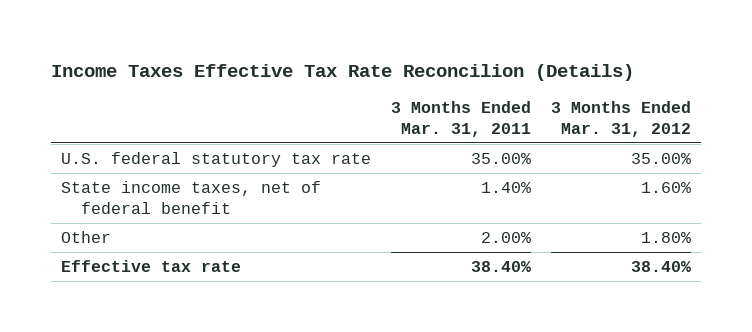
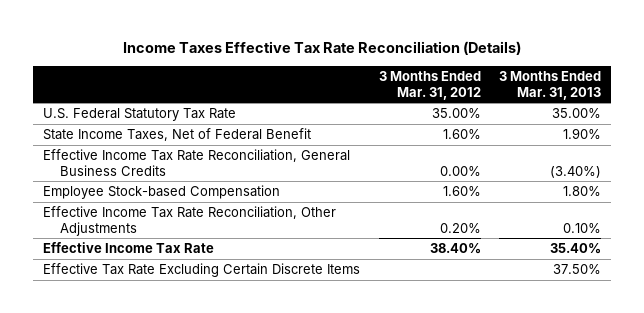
- Income Taxes Effective Tax Rate Reconcilion (Details)
+ Income Taxes Effective Tax Rate Reconciliation (Details)
- | 3 Months Ended Mar. 31, 2011 | 3 Months Ended Mar. 31, 2012
+ | 3 Months Ended Mar. 31, 2012 | 3 Months Ended Mar. 31, 2013
- U.S. federal statutory tax rate | 35.00% | 35.00%
- State income taxes, net of federal benefit | 1.40% | 1.60%
- Other | 2.00% | 1.80%
- Effective tax rate | 38.40% | 38.40%
+ U.S. Federal Statutory Tax Rate | 35.00% | 35.00%
+ State Income Taxes, Net of Federal Benefit | 1.60% | 1.90%
+ Effective Income Tax Rate Reconciliation, General Business Credits | 0.00% | (3.40%)
+ Employee Stock-based Compensation | 1.60% | 1.80%
+ Effective Income Tax Rate Reconciliation, Other Adjustments | 0.20% | 0.10%
+ Effective Income Tax Rate | 38.40% | 35.40%
+ Effective Tax Rate Excluding Certain Discrete Items | | 37.50%

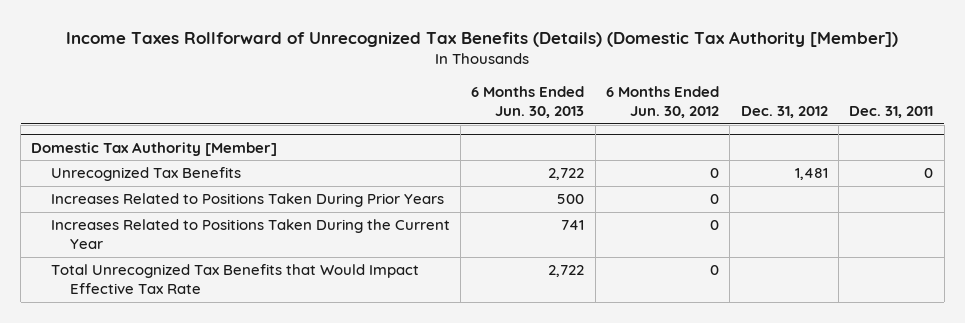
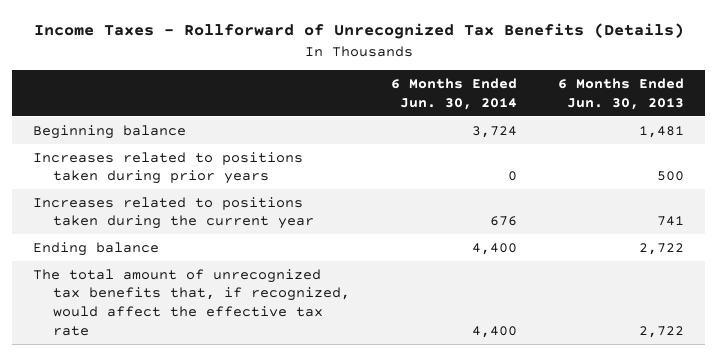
- Income Taxes Rollforward of Unrecognized Tax Benefits (Details) (Domestic Tax Authority [Member])
+ Income Taxes - Rollforward of Unrecognized Tax Benefits (Details)
- | 6 Months Ended Jun. 30, 2013 | 6 Months Ended Jun. 30, 2012 | Dec. 31, 2012 | Dec. 31, 2011
+ | 6 Months Ended Jun. 30, 2014 | 6 Months Ended Jun. 30, 2013
- Domestic Tax Authority [Member]
- Unrecognized Tax Benefits | 2,722 | 0 | 1,481 | 0
- Increases Related to Positions Taken During Prior Years | 500 | 0 | |
- Increases Related to Positions Taken During the Current Year | 741 | 0 | |
- Total Unrecognized Tax Benefits that Would Impact Effective Tax Rate | 2,722 | 0 | |
+ Beginning balance | 3,724 | 1,481
+ Increases related to positions taken during prior years | 0 | 500
+ Increases related to positions taken during the current year | 676 | 741
+ Ending balance | 4,400 | 2,722
+ The total amount of unrecognized tax benefits that, if recognized, would affect the effective tax rate | 4,400 | 2,722

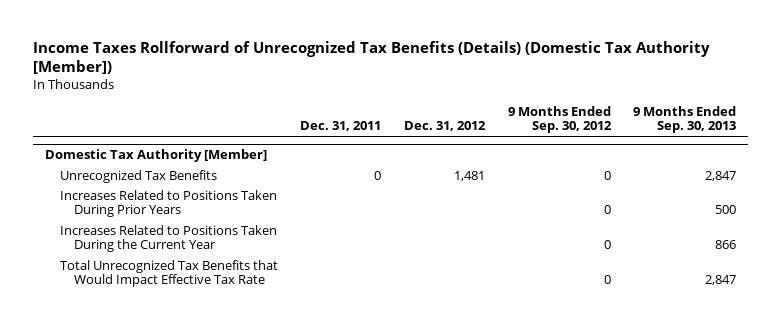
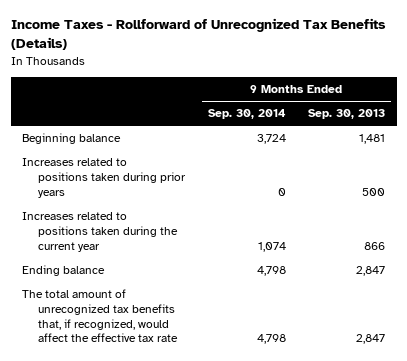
- Income Taxes Rollforward of Unrecognized Tax Benefits (Details) (Domestic Tax Authority [Member])
+ Income Taxes - Rollforward of Unrecognized Tax Benefits (Details)
- | Dec. 31, 2011 | Dec. 31, 2012 | 9 Months Ended Sep. 30, 2012 | 9 Months Ended Sep. 30, 2013
+ | 9 Months Ended Sep. 30, 2014 | 9 Months Ended Sep. 30, 2013
- Domestic Tax Authority [Member]
- Unrecognized Tax Benefits | 0 | 1,481 | 0 | 2,847
- Increases Related to Positions Taken During Prior Years | | | 0 | 500
- Increases Related to Positions Taken During the Current Year | | | 0 | 866
- Total Unrecognized Tax Benefits that Would Impact Effective Tax Rate | | | 0 | 2,847
+ Beginning balance | 3,724 | 1,481
+ Increases related to positions taken during prior years | 0 | 500
+ Increases related to positions taken during the current year | 1,074 | 866
+ Ending balance | 4,798 | 2,847
+ The total amount of unrecognized tax benefits that, if recognized, would affect the effective tax rate | 4,798 | 2,847

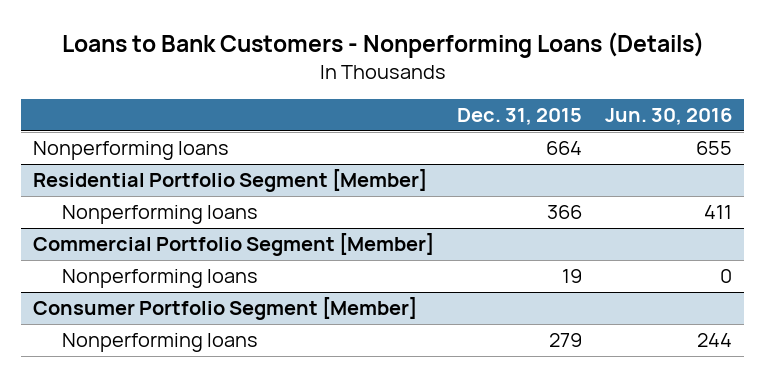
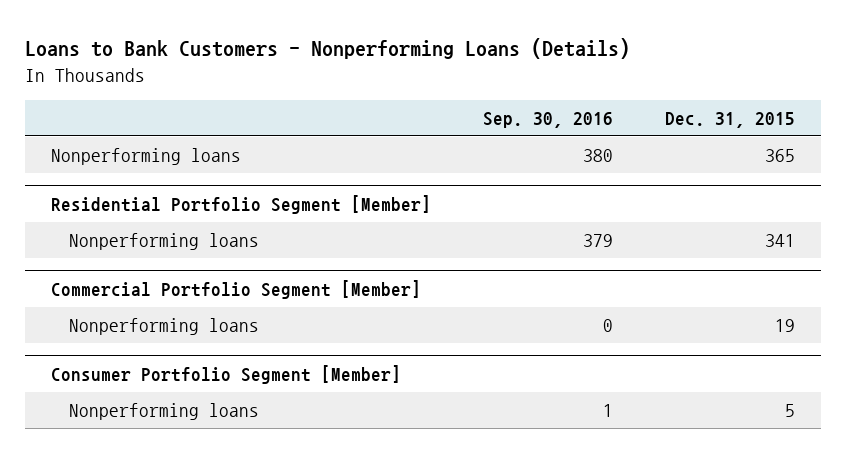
- | Dec. 31, 2015 | Jun. 30, 2016
+ | Sep. 30, 2016 | Dec. 31, 2015
- Nonperforming loans | 664 | 655
+ Nonperforming loans | 380 | 365
@ Residential Portfolio Segment [Member]
- Nonperforming loans | 366 | 411
+ Nonperforming loans | 379 | 341
@ Consumer Portfolio Segment [Member]
- Nonperforming loans | 279 | 244
+ Nonperforming loans | 1 | 5

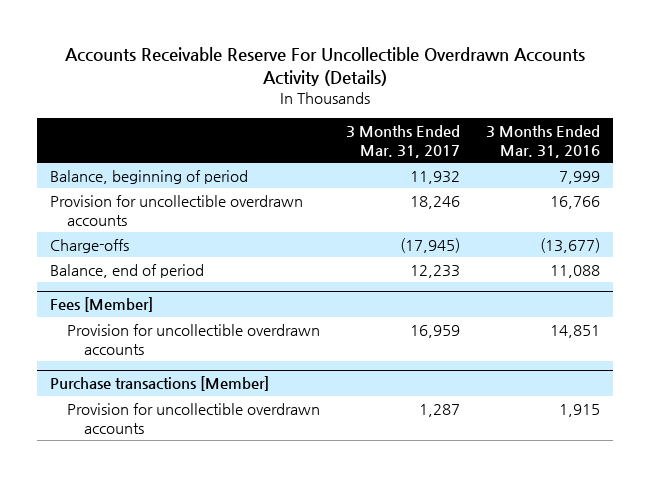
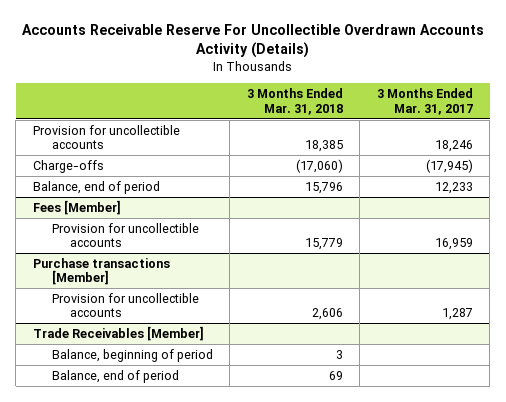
- | 3 Months Ended Mar. 31, 2017 | 3 Months Ended Mar. 31, 2016
+ | 3 Months Ended Mar. 31, 2018 | 3 Months Ended Mar. 31, 2017
- Balance, beginning of period | 11,932 | 7,999
- Provision for uncollectible overdrawn accounts | 18,246 | 16,766
+ Provision for uncollectible accounts | 18,385 | 18,246
@ Fees [Member]
- Provision for uncollectible overdrawn accounts | 16,959 | 14,851
+ Provision for uncollectible accounts | 15,779 | 16,959
@ Purchase transactions [Member]
- Provision for uncollectible overdrawn accounts | 1,287 | 1,915
+ Provision for uncollectible accounts | 2,606 | 1,287
+ Trade Receivables [Member]
+ Balance, beginning of period | 3 |
+ Balance, end of period | 69 |

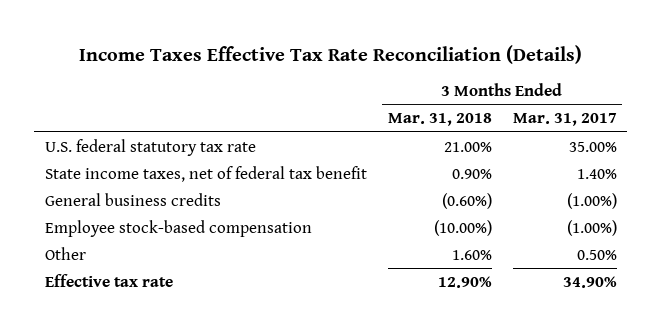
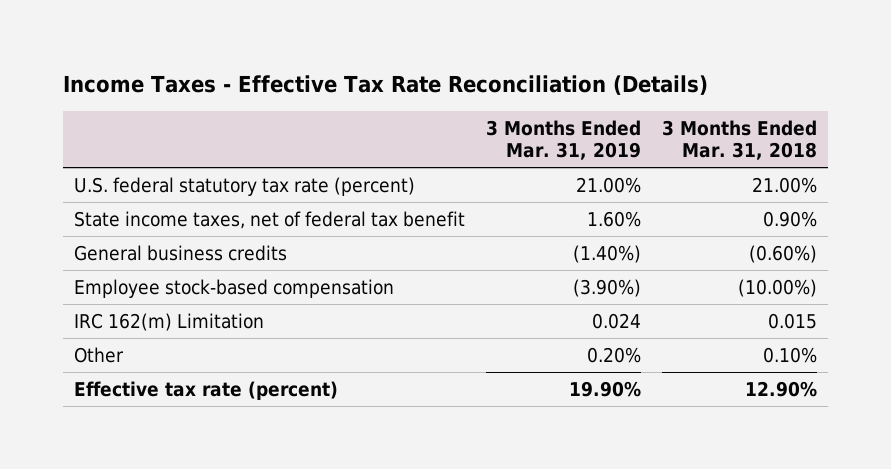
- Income Taxes Effective Tax Rate Reconciliation (Details)
+ Income Taxes - Effective Tax Rate Reconciliation (Details)
- | 3 Months Ended Mar. 31, 2018 | 3 Months Ended Mar. 31, 2017
+ | 3 Months Ended Mar. 31, 2019 | 3 Months Ended Mar. 31, 2018
- U.S. federal statutory tax rate | 21.00% | 35.00%
+ U.S. federal statutory tax rate (percent) | 21.00% | 21.00%
- Other | 1.60% | 0.50%
- Effective tax rate | 12.90% | 34.90%
+ IRC 162(m) Limitation | 0.024 | 0.015
+ Other | 0.20% | 0.10%
+ Effective tax rate (percent) | 19.90% | 12.90%

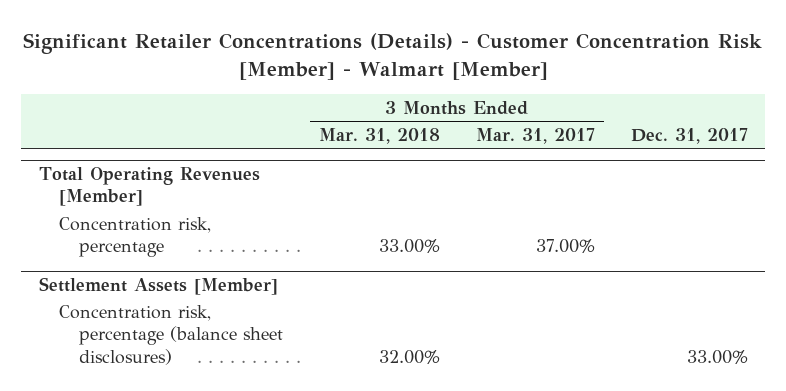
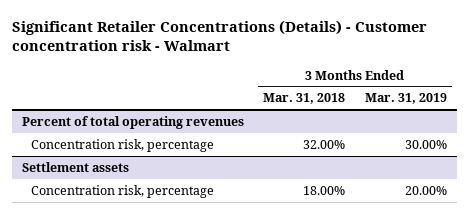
- Significant Retailer Concentrations (Details) - Customer Concentration Risk [Member] - Walmart [Member]
+ Significant Retailer Concentrations (Details) - Customer concentration risk - Walmart
- | 3 Months Ended Mar. 31, 2018 | 3 Months Ended Mar. 31, 2017 | Dec. 31, 2017
+ | 3 Months Ended Mar. 31, 2018 | 3 Months Ended Mar. 31, 2019
- Total Operating Revenues [Member]
- Concentration risk, percentage | 33.00% | 37.00% |
- Settlement Assets [Member]
- Concentration risk, percentage (balance sheet disclosures) | 32.00% | | 33.00%
+ Percent of total operating revenues
+ Concentration risk, percentage | 32.00% | 30.00%
+ Settlement assets
+ Concentration risk, percentage | 18.00% | 20.00%

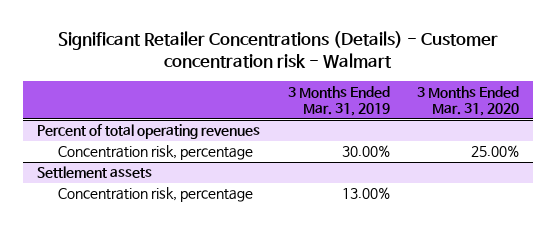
- | 3 Months Ended Mar. 31, 2018 | 3 Months Ended Mar. 31, 2019
+ | 3 Months Ended Mar. 31, 2019 | 3 Months Ended Mar. 31, 2020
@ Settlement assets
- Concentration risk, percentage | 18.00% | 20.00%
+ Concentration risk, percentage | 13.00% |

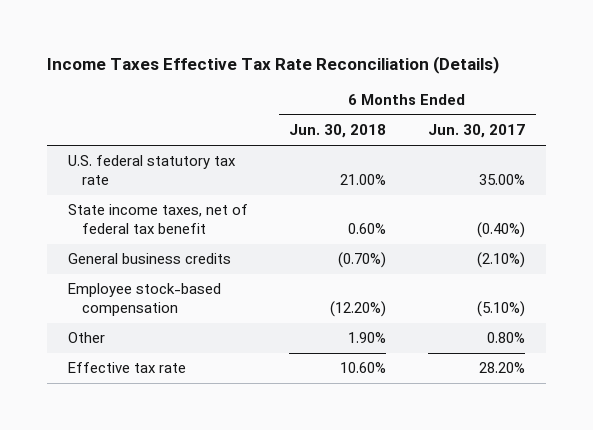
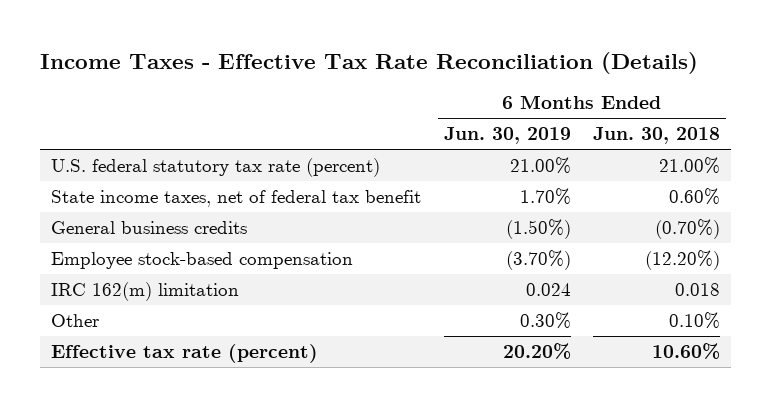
- Income Taxes Effective Tax Rate Reconciliation (Details)
+ Income Taxes - Effective Tax Rate Reconciliation (Details)
- | 6 Months Ended Jun. 30, 2018 | 6 Months Ended Jun. 30, 2017
+ | 6 Months Ended Jun. 30, 2019 | 6 Months Ended Jun. 30, 2018
- U.S. federal statutory tax rate | 21.00% | 35.00%
+ U.S. federal statutory tax rate (percent) | 21.00% | 21.00%
- Other | 1.90% | 0.80%
- Effective tax rate | 10.60% | 28.20%
+ IRC 162(m) limitation | 0.024 | 0.018
+ Other | 0.30% | 0.10%
+ Effective tax rate (percent) | 20.20% | 10.60%

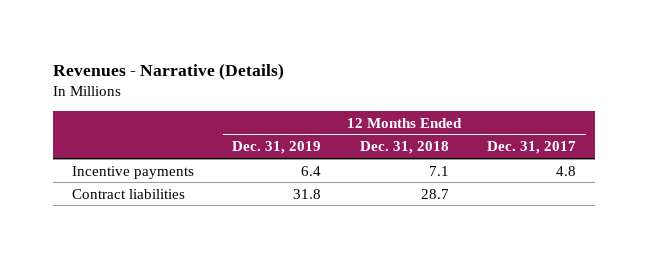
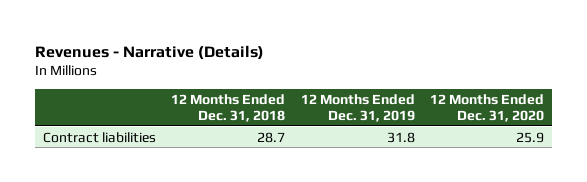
- | 12 Months Ended Dec. 31, 2019 | 12 Months Ended Dec. 31, 2018 | 12 Months Ended Dec. 31, 2017
+ | 12 Months Ended Dec. 31, 2018 | 12 Months Ended Dec. 31, 2019 | 12 Months Ended Dec. 31, 2020
- Incentive payments | 6.4 | 7.1 | 4.8

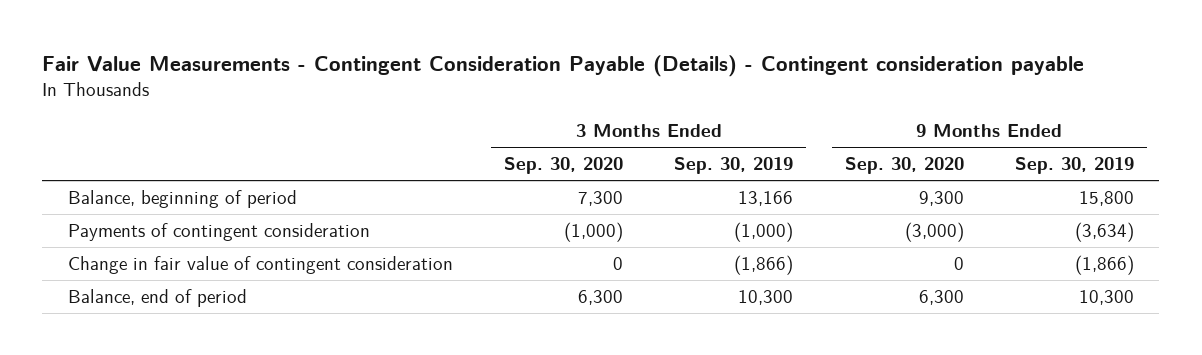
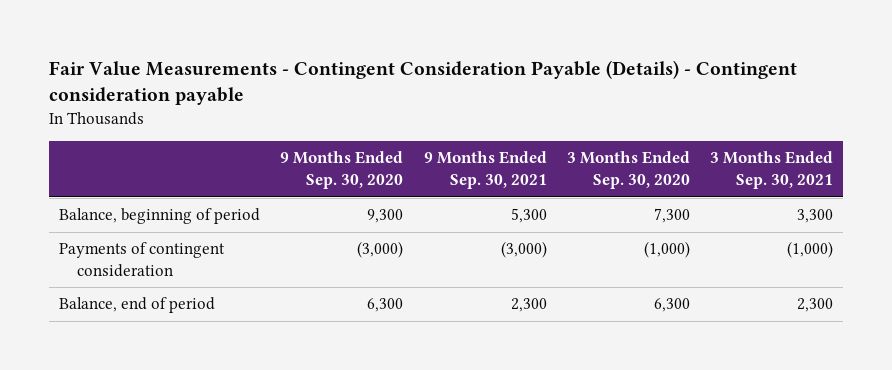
- | 3 Months Ended Sep. 30, 2020 | 3 Months Ended Sep. 30, 2019 | 9 Months Ended Sep. 30, 2020 | 9 Months Ended Sep. 30, 2019
+ | 9 Months Ended Sep. 30, 2020 | 9 Months Ended Sep. 30, 2021 | 3 Months Ended Sep. 30, 2020 | 3 Months Ended Sep. 30, 2021
- Change in fair value of contingent consideration | 0 | (1,866) | 0 | (1,866)

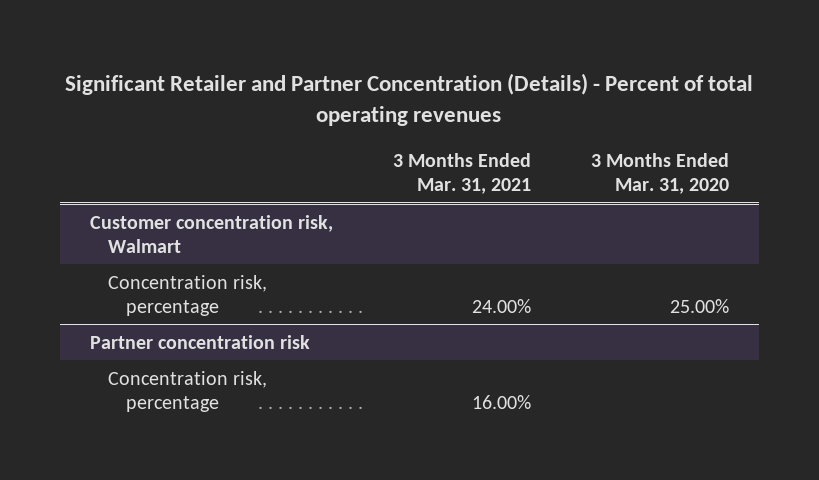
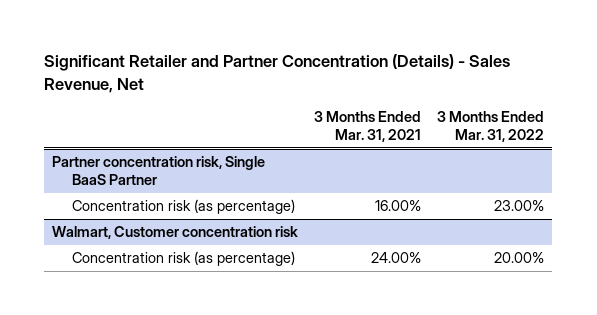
- Significant Retailer and Partner Concentration (Details) - Percent of total operating revenues
+ Significant Retailer and Partner Concentration (Details) - Sales Revenue, Net
- | 3 Months Ended Mar. 31, 2021 | 3 Months Ended Mar. 31, 2020
+ | 3 Months Ended Mar. 31, 2021 | 3 Months Ended Mar. 31, 2022
- Customer concentration risk, Walmart
- Concentration risk, percentage | 24.00% | 25.00%
- Partner concentration risk
- Concentration risk, percentage | 16.00% |
+ Partner concentration risk, Single BaaS Partner
+ Concentration risk (as percentage) | 16.00% | 23.00%
+ Walmart, Customer concentration risk
+ Concentration risk (as percentage) | 24.00% | 20.00%

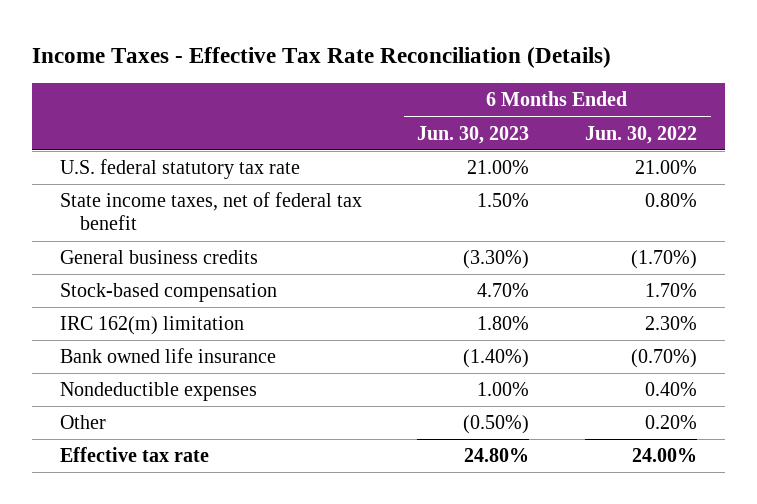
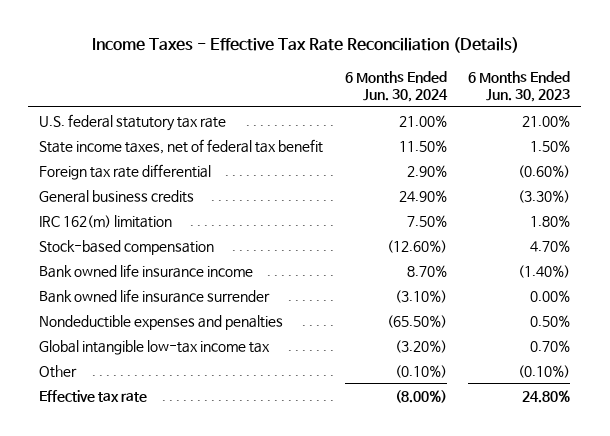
- | 6 Months Ended Jun. 30, 2023 | 6 Months Ended Jun. 30, 2022
+ | 6 Months Ended Jun. 30, 2024 | 6 Months Ended Jun. 30, 2023
+ Foreign tax rate differential | 2.90% | (0.60%)
- Bank owned life insurance | (1.40%) | (0.70%)
- Nondeductible expenses | 1.00% | 0.40%
- Other | (0.50%) | 0.20%
moved down: Stock-based compensation | (12.60%) | 4.70%
+ Bank owned life insurance income | 8.70% | (1.40%)
+ Bank owned life insurance surrender | (3.10%) | 0.00%
+ Nondeductible expenses and penalties | (65.50%) | 0.50%
+ Global intangible low-tax income tax | (3.20%) | 0.70%
+ Other | (0.10%) | (0.10%)

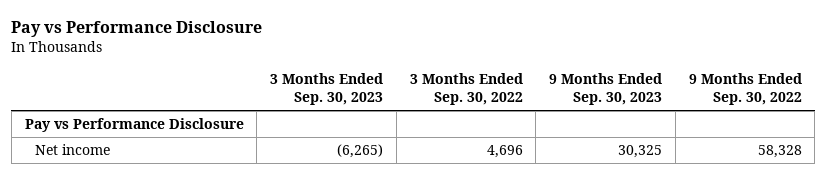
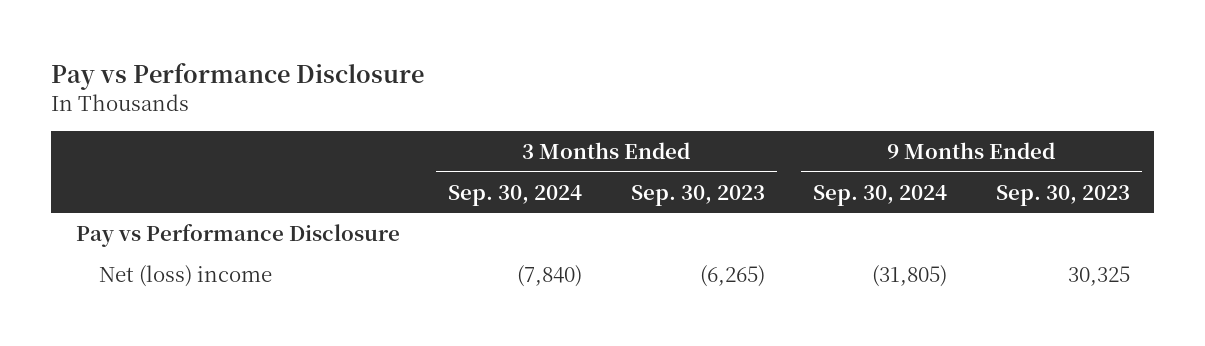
- | 3 Months Ended Sep. 30, 2023 | 3 Months Ended Sep. 30, 2022 | 9 Months Ended Sep. 30, 2023 | 9 Months Ended Sep. 30, 2022
+ | 3 Months Ended Sep. 30, 2024 | 3 Months Ended Sep. 30, 2023 | 9 Months Ended Sep. 30, 2024 | 9 Months Ended Sep. 30, 2023
- Net income | (6,265) | 4,696 | 30,325 | 58,328
+ Net (loss) income | (7,840) | (6,265) | (31,805) | 30,325

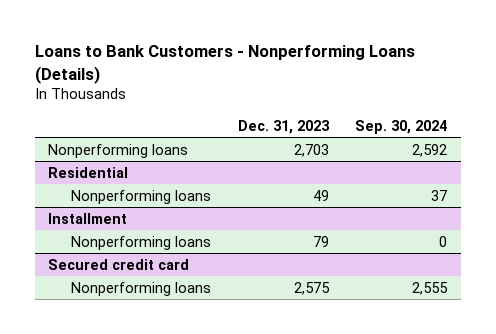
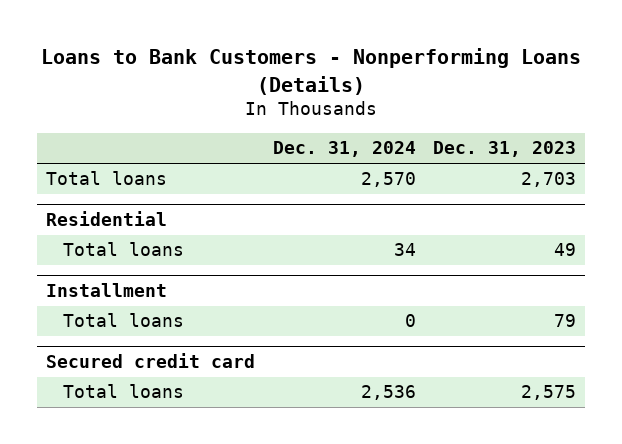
- | Dec. 31, 2023 | Sep. 30, 2024
+ | Dec. 31, 2024 | Dec. 31, 2023
- Nonperforming loans | 2,703 | 2,592
+ Total loans | 2,570 | 2,703
@ Residential
- Nonperforming loans | 49 | 37
+ Total loans | 34 | 49
@ Installment
- Nonperforming loans | 79 | 0
+ Total loans | 0 | 79
@ Secured credit card
- Nonperforming loans | 2,575 | 2,555
+ Total loans | 2,536 | 2,575

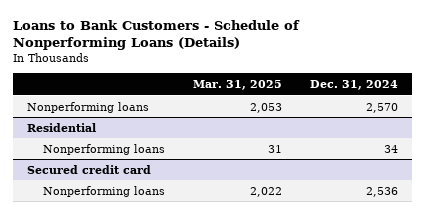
- Loans to Bank Customers - Nonperforming Loans (Details)
+ Loans to Bank Customers - Schedule of Nonperforming Loans (Details)
- | Dec. 31, 2024 | Dec. 31, 2023
+ | Mar. 31, 2025 | Dec. 31, 2024
- Total loans | 2,570 | 2,703
+ Nonperforming loans | 2,053 | 2,570
@ Residential
- Total loans | 34 | 49
- Installment
- Total loans | 0 | 79
@ Residential
+ Nonperforming loans | 31 | 34
@ Secured credit card
- Total loans | 2,536 | 2,575
+ Nonperforming loans | 2,022 | 2,536

